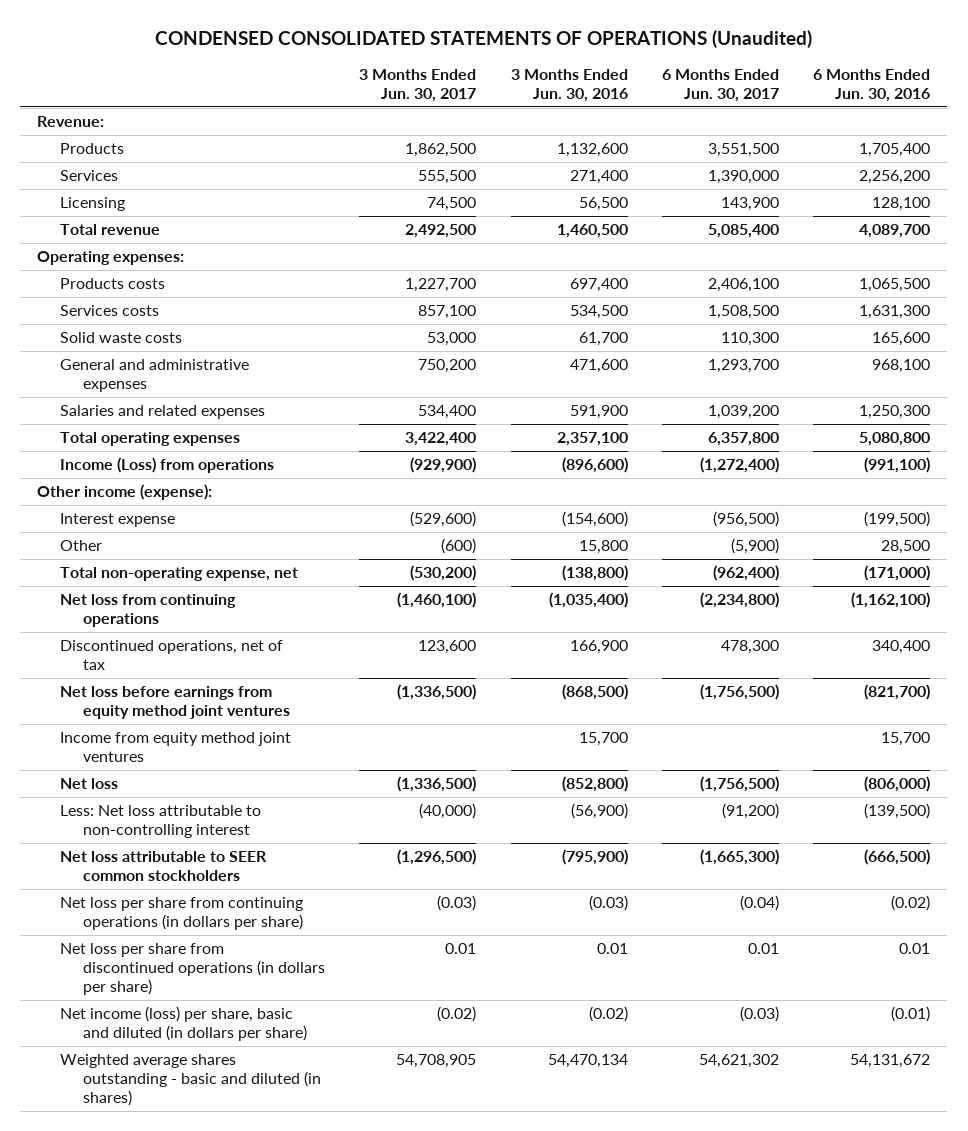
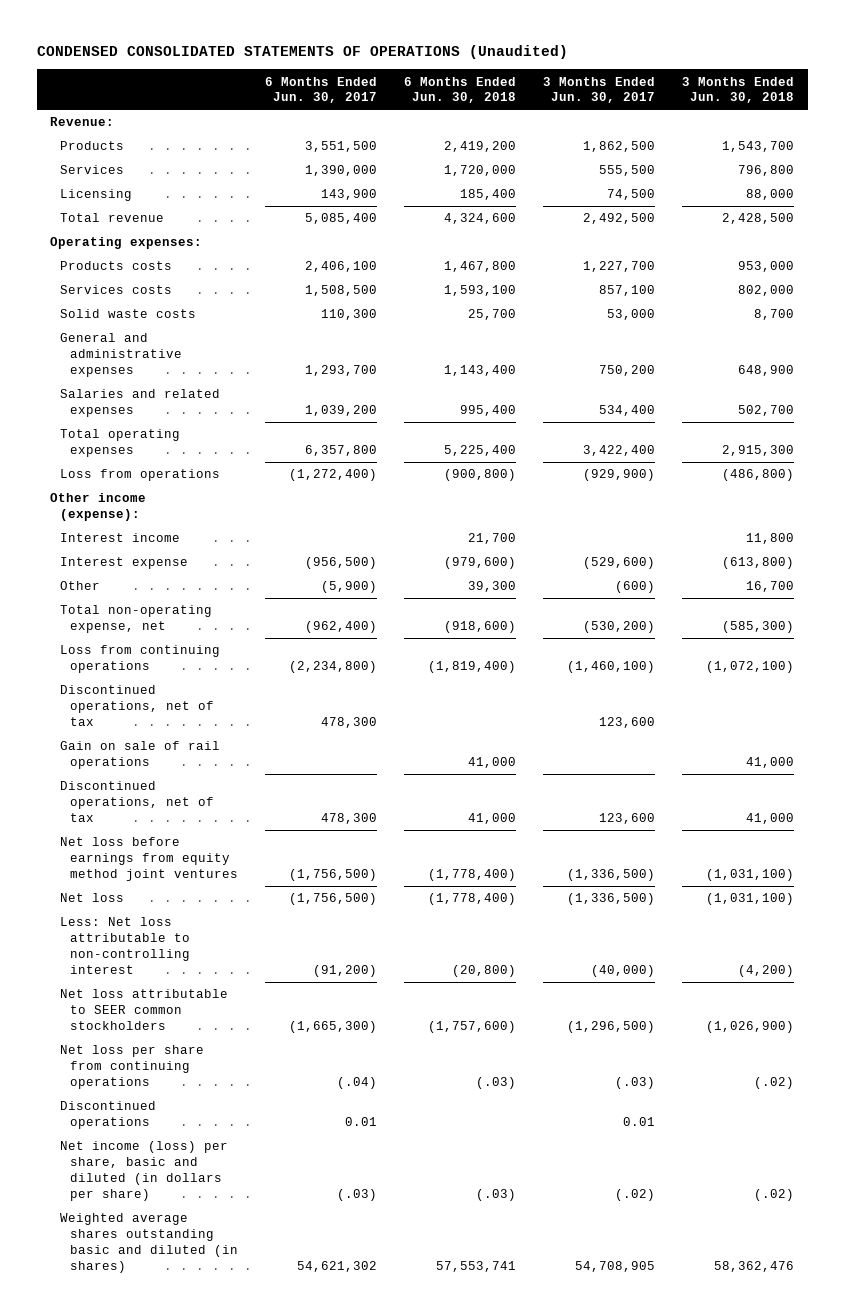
- | 3 Months Ended Jun. 30, 2017 | 3 Months Ended Jun. 30, 2016 | 6 Months Ended Jun. 30, 2017 | 6 Months Ended Jun. 30, 2016
+ | 6 Months Ended Jun. 30, 2017 | 6 Months Ended Jun. 30, 2018 | 3 Months Ended Jun. 30, 2017 | 3 Months Ended Jun. 30, 2018
- Income (Loss) from operations | (929,900) | (896,600) | (1,272,400) | (991,100)
+ Loss from operations | (1,272,400) | (900,800) | (929,900) | (486,800)
+ Interest income | | 21,700 | | 11,800
- Net loss from continuing operations | (1,460,100) | (1,035,400) | (2,234,800) | (1,162,100)
+ Loss from continuing operations | (2,234,800) | (1,819,400) | (1,460,100) | (1,072,100)
+ Gain on sale of rail operations | | 41,000 | | 41,000
+ Discontinued operations, net of tax | 478,300 | 41,000 | 123,600 | 41,000
- Income from equity method joint ventures | | 15,700 | | 15,700
- Net loss per share from continuing operations (in dollars per share) | (0.03) | (0.03) | (0.04) | (0.02)
- Net loss per share from discontinued operations (in dollars per share) | 0.01 | 0.01 | 0.01 | 0.01
- Net income (loss) per share, basic and diluted (in dollars per share) | (0.02) | (0.02) | (0.03) | (0.01)
- Weighted average shares outstanding - basic and diluted (in shares) | 54,708,905 | 54,470,134 | 54,621,302 | 54,131,672
+ Net loss per share from continuing operations | (.04) | (.03) | (.03) | (.02)
+ Discontinued operations | 0.01 | | 0.01 |
+ Net income (loss) per share, basic and diluted (in dollars per share) | (.03) | (.03) | (.02) | (.02)
+ Weighted average shares outstanding basic and diluted (in shares) | 54,621,302 | 57,553,741 | 54,708,905 | 58,362,476

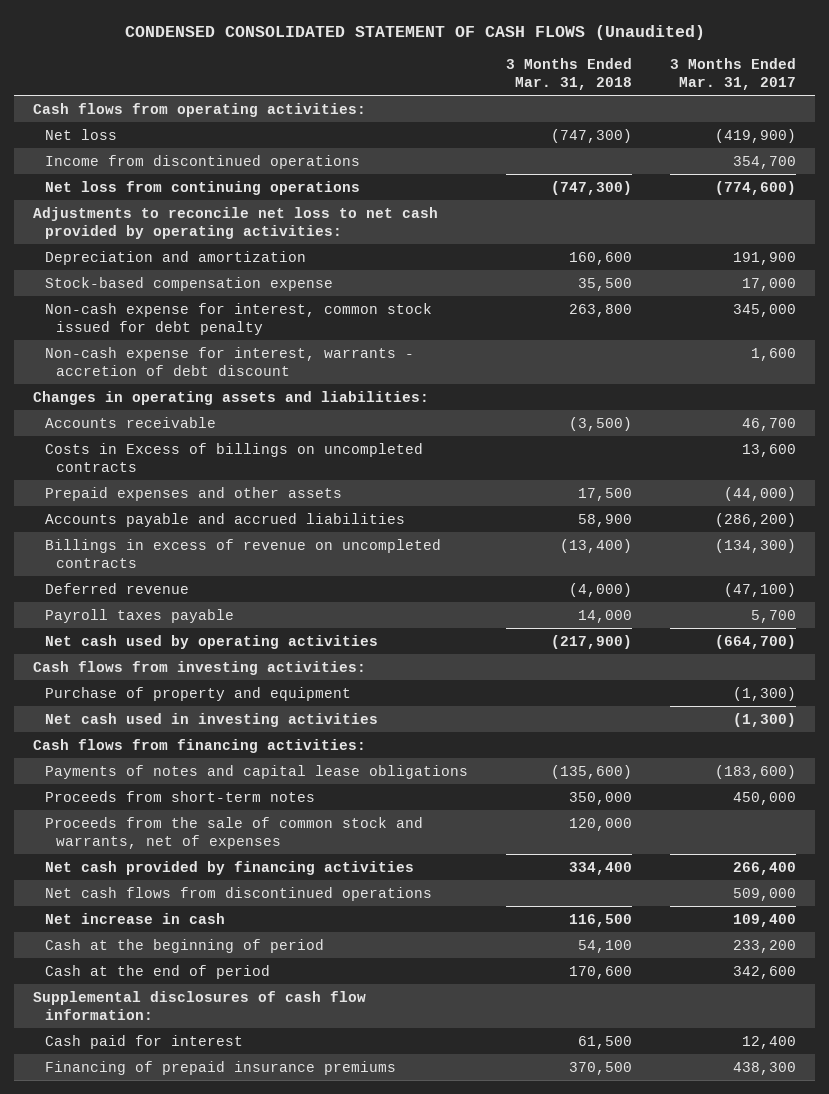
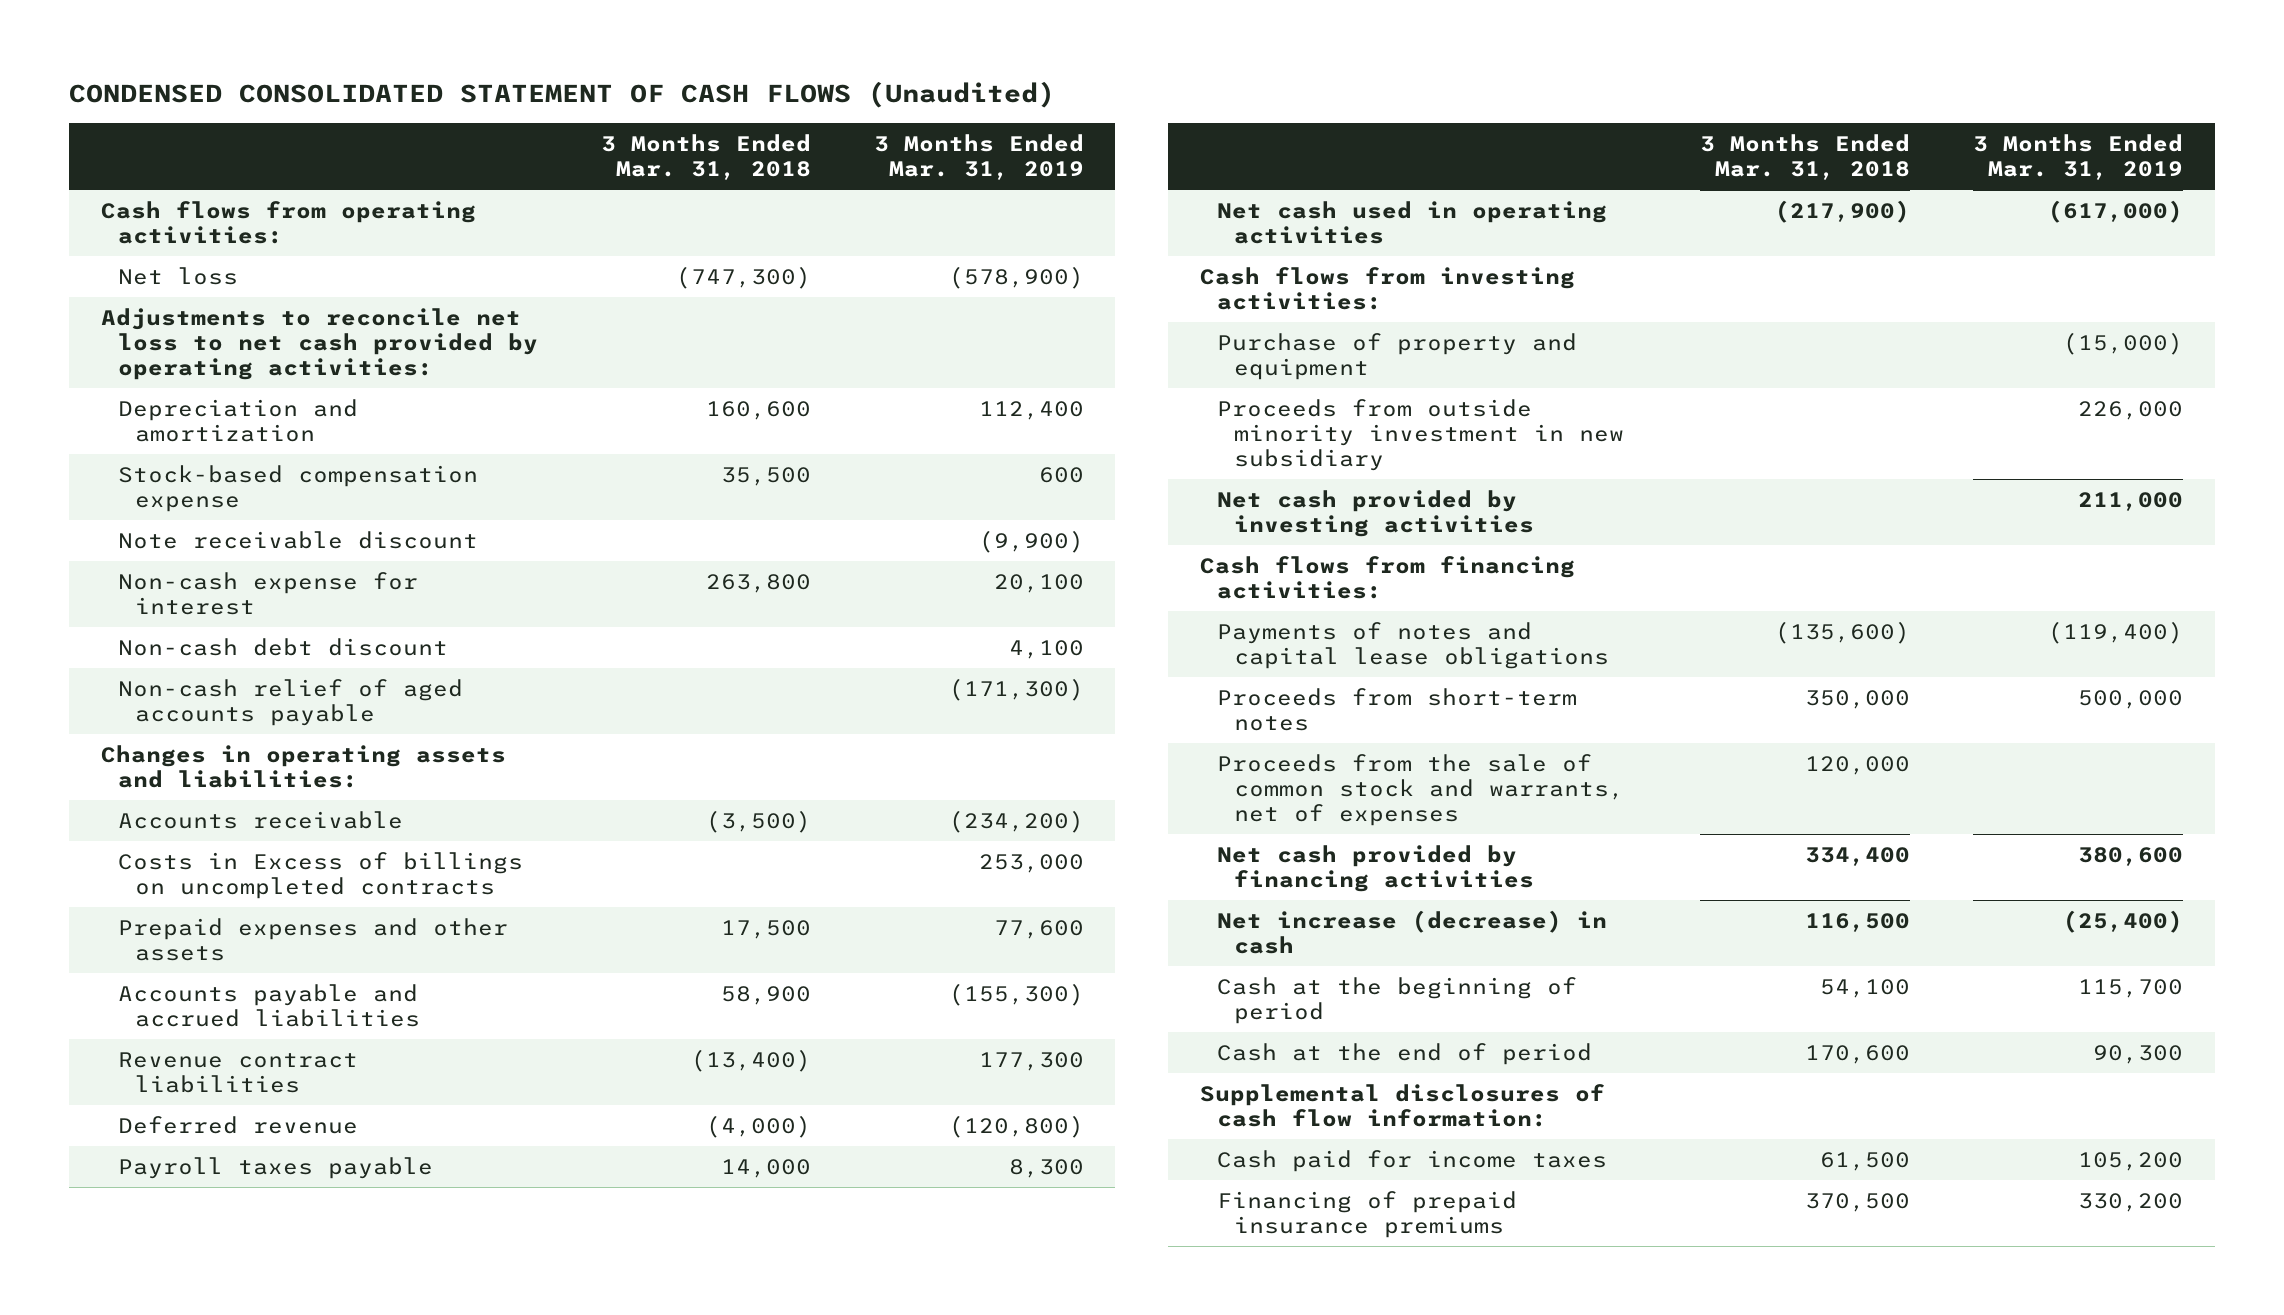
- | 3 Months Ended Mar. 31, 2018 | 3 Months Ended Mar. 31, 2017
+ | 3 Months Ended Mar. 31, 2018 | 3 Months Ended Mar. 31, 2019
- Income from discontinued operations | | 354,700
- Net loss from continuing operations | (747,300) | (774,600)
- Non-cash expense for interest, common stock issued for debt penalty | 263,800 | 345,000
- Non-cash expense for interest, warrants - accretion of debt discount | | 1,600
+ Note receivable discount | | (9,900)
+ Non-cash expense for interest | 263,800 | 20,100
+ Non-cash debt discount | | 4,100
+ Non-cash relief of aged accounts payable | | (171,300)
- Billings in excess of revenue on uncompleted contracts | (13,400) | (134,300)
+ Revenue contract liabilities | (13,400) | 177,300
- Net cash used by operating activities | (217,900) | (664,700)
+ Net cash used in operating activities | (217,900) | (617,000)
- Net cash used in investing activities | | (1,300)
+ Proceeds from outside minority investment in new subsidiary | | 226,000
+ Net cash provided by investing activities | | 211,000
- Net cash flows from discontinued operations | | 509,000
- Net increase in cash | 116,500 | 109,400
+ Net increase (decrease) in cash | 116,500 | (25,400)
- Cash paid for interest | 61,500 | 12,400
+ Cash paid for income taxes | 61,500 | 105,200

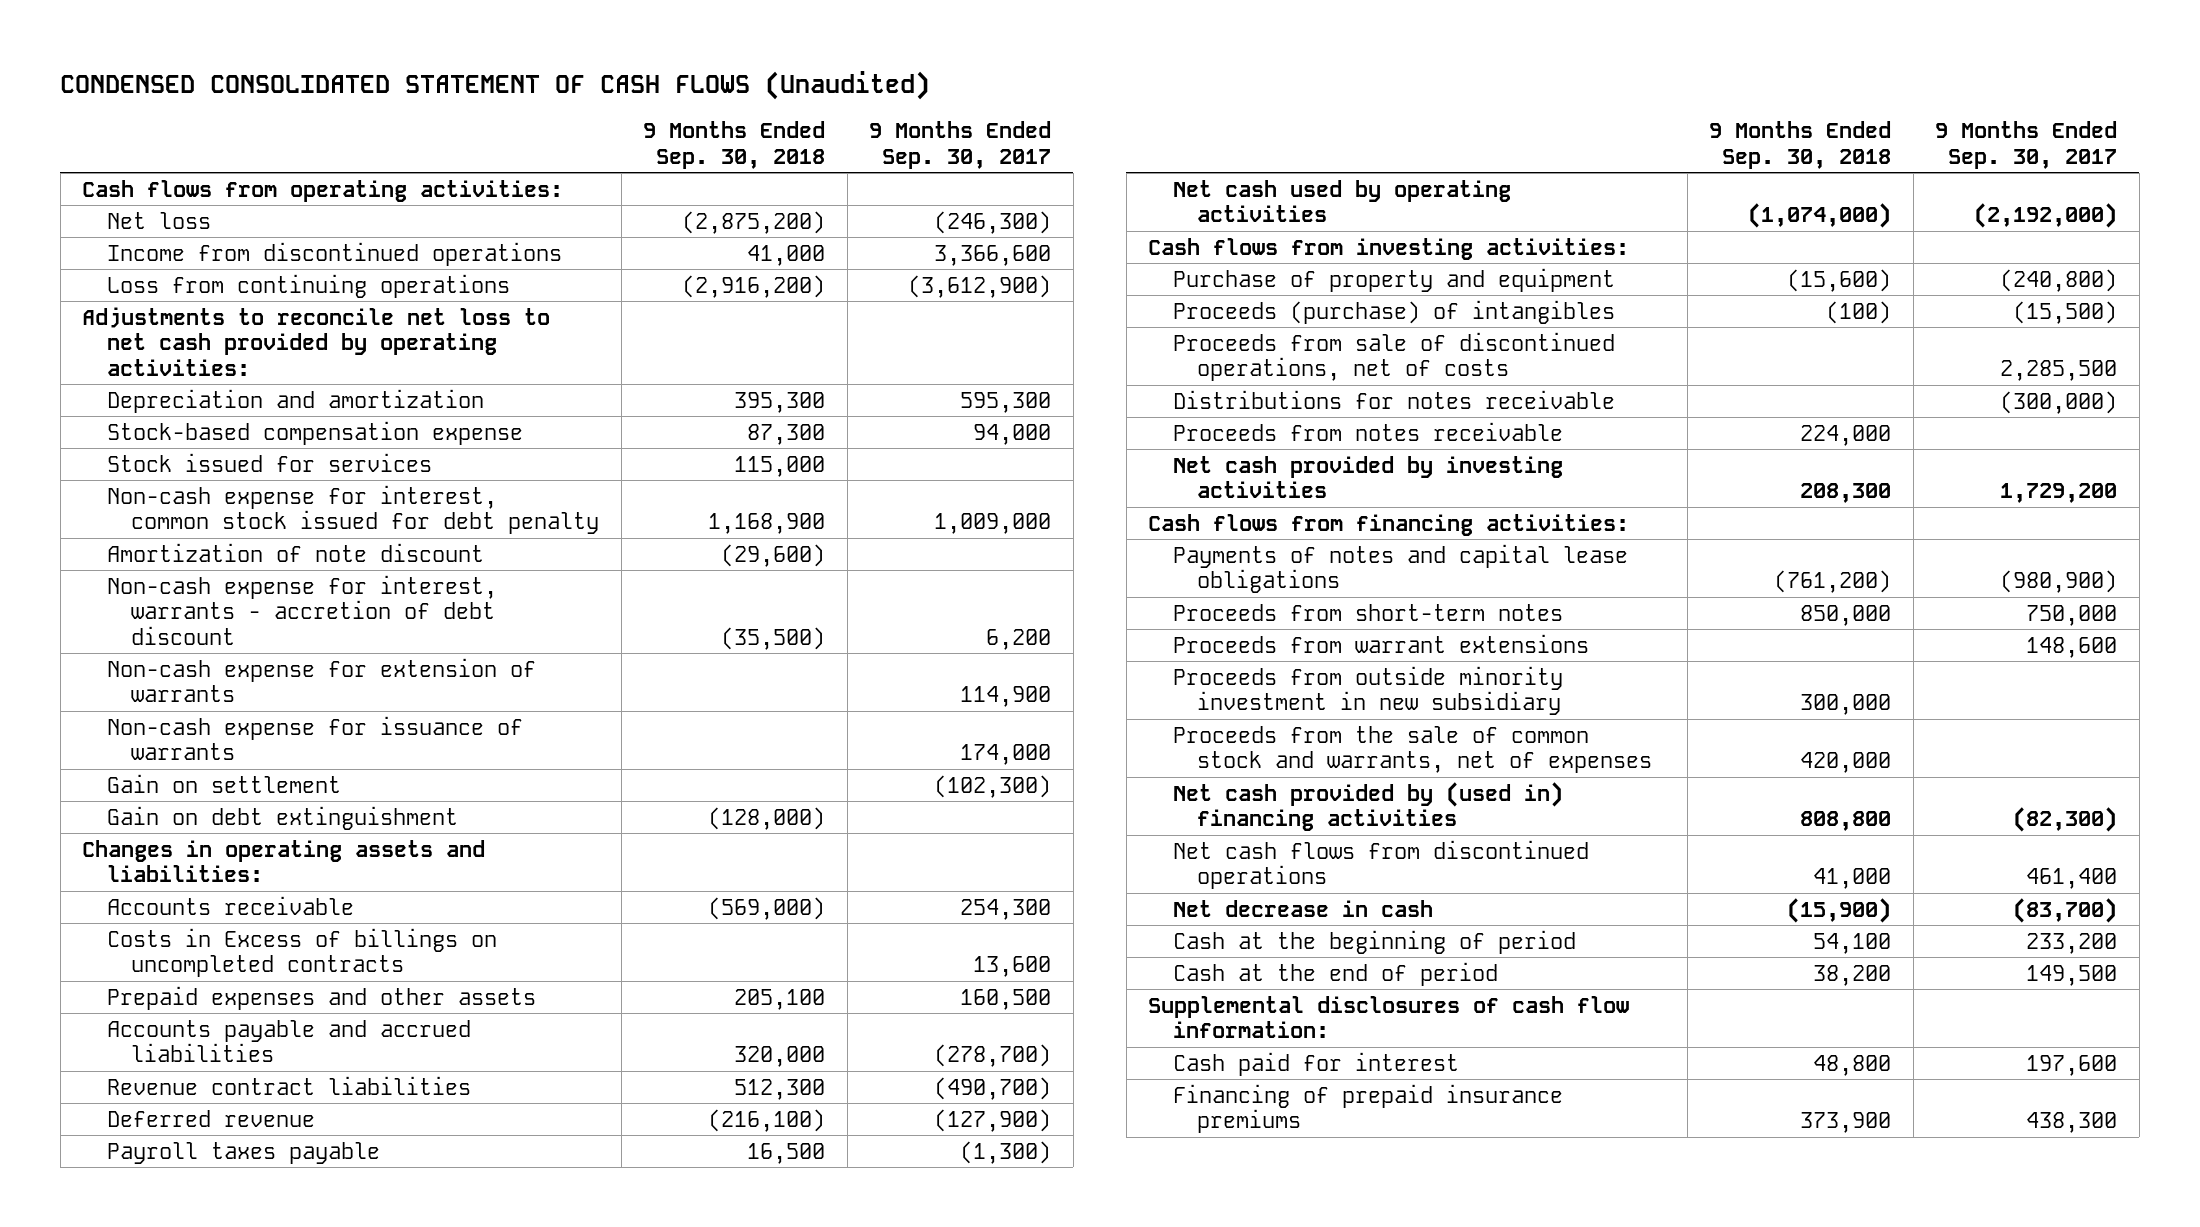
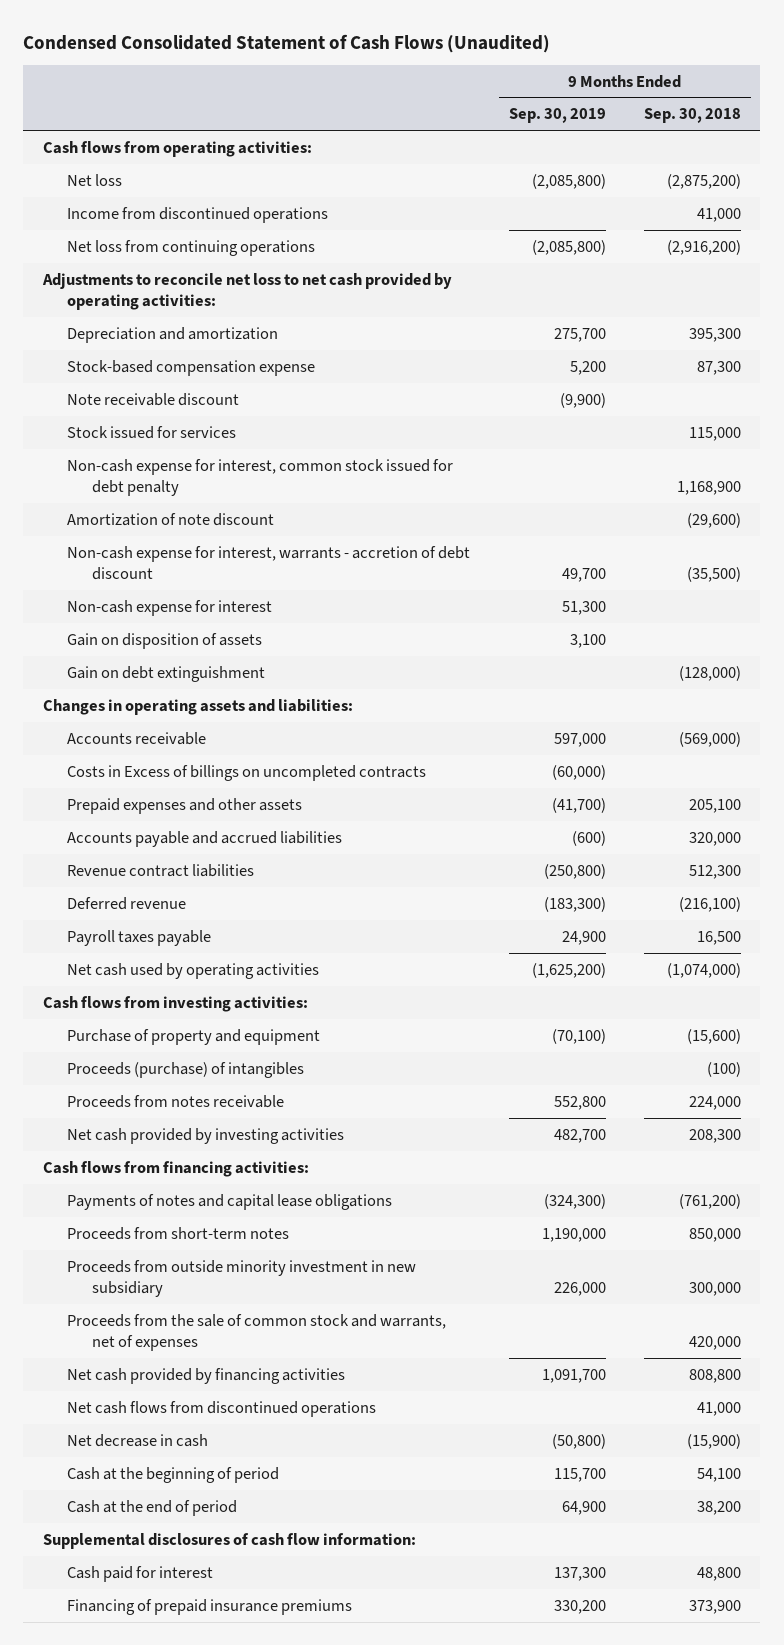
- CONDENSED CONSOLIDATED STATEMENT OF CASH FLOWS (Unaudited)
+ Condensed Consolidated Statement of Cash Flows (Unaudited)
- | 9 Months Ended Sep. 30, 2018 | 9 Months Ended Sep. 30, 2017
+ | 9 Months Ended Sep. 30, 2019 | 9 Months Ended Sep. 30, 2018
- Loss from continuing operations | (2,916,200) | (3,612,900)
+ Net loss from continuing operations | (2,085,800) | (2,916,200)
+ Note receivable discount | (9,900) |
- Non-cash expense for extension of warrants | | 114,900
- Non-cash expense for issuance of warrants | | 174,000
- Gain on settlement | | (102,300)
+ Non-cash expense for interest | 51,300 |
+ Gain on disposition of assets | 3,100 |
- Proceeds from sale of discontinued operations, net of costs | | 2,285,500
- Distributions for notes receivable | | (300,000)
- Proceeds from warrant extensions | | 148,600
- Net cash provided by (used in) financing activities | 808,800 | (82,300)
+ Net cash provided by financing activities | 1,091,700 | 808,800

